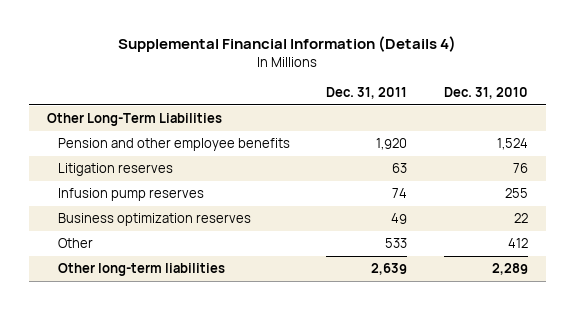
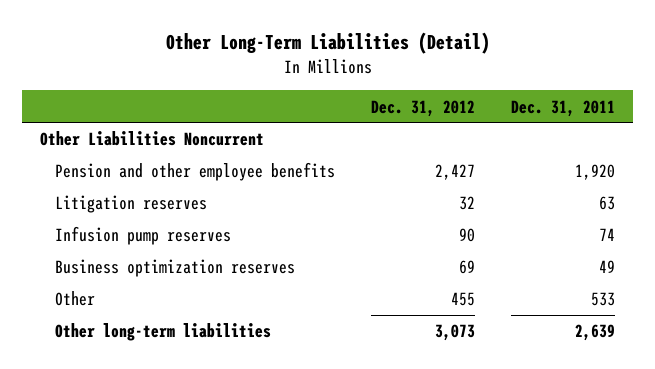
- Supplemental Financial Information (Details 4)
+ Other Long-Term Liabilities (Detail)
- | Dec. 31, 2011 | Dec. 31, 2010
+ | Dec. 31, 2012 | Dec. 31, 2011
- Other Long-Term Liabilities
+ Other Liabilities Noncurrent

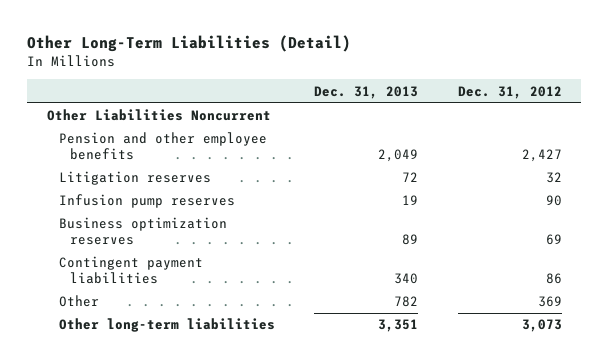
- | Dec. 31, 2012 | Dec. 31, 2011
+ | Dec. 31, 2013 | Dec. 31, 2012
- Other | 455 | 533
+ Contingent payment liabilities | 340 | 86
+ Other | 782 | 369

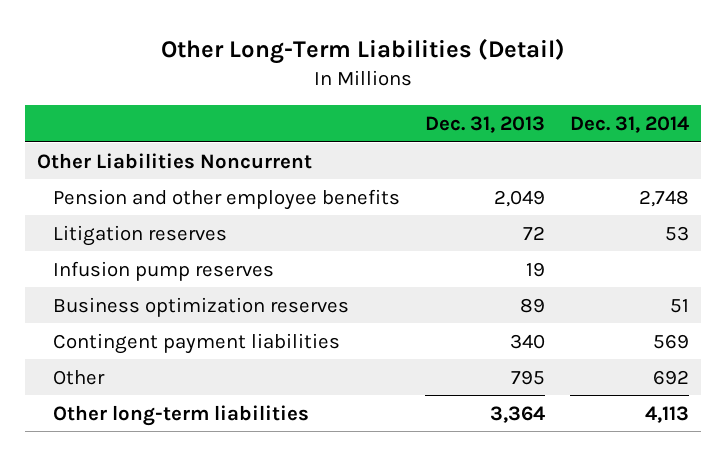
- | Dec. 31, 2013 | Dec. 31, 2012
+ | Dec. 31, 2013 | Dec. 31, 2014
- Other | 782 | 369
- Other long-term liabilities | 3,351 | 3,073
+ Other | 795 | 692
+ Other long-term liabilities | 3,364 | 4,113

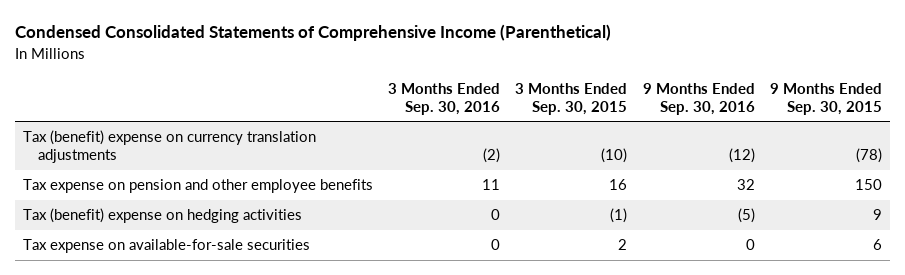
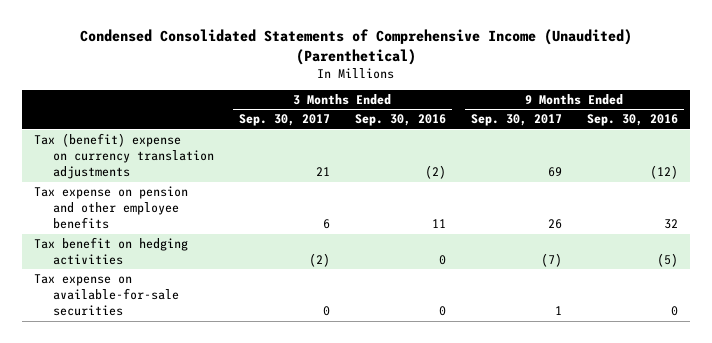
- Condensed Consolidated Statements of Comprehensive Income (Parenthetical)
+ Condensed Consolidated Statements of Comprehensive Income (Unaudited) (Parenthetical)
- | 3 Months Ended Sep. 30, 2016 | 3 Months Ended Sep. 30, 2015 | 9 Months Ended Sep. 30, 2016 | 9 Months Ended Sep. 30, 2015
+ | 3 Months Ended Sep. 30, 2017 | 3 Months Ended Sep. 30, 2016 | 9 Months Ended Sep. 30, 2017 | 9 Months Ended Sep. 30, 2016
- Tax (benefit) expense on hedging activities | 0 | (1) | (5) | 9
+ Tax benefit on hedging activities | (2) | 0 | (7) | (5)

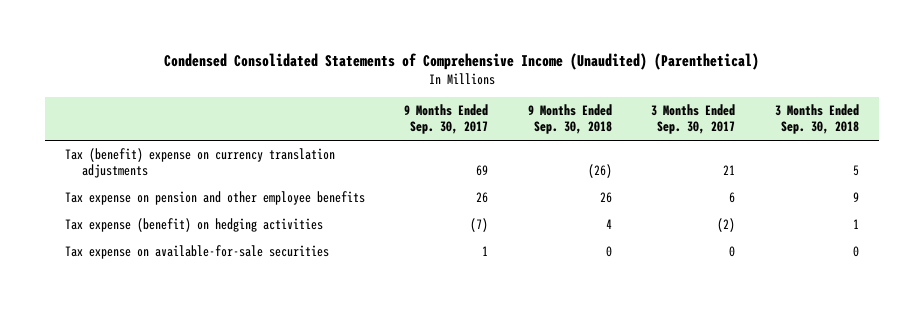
- | 3 Months Ended Sep. 30, 2017 | 3 Months Ended Sep. 30, 2016 | 9 Months Ended Sep. 30, 2017 | 9 Months Ended Sep. 30, 2016
+ | 9 Months Ended Sep. 30, 2017 | 9 Months Ended Sep. 30, 2018 | 3 Months Ended Sep. 30, 2017 | 3 Months Ended Sep. 30, 2018
- Tax benefit on hedging activities | (2) | 0 | (7) | (5)
+ Tax expense (benefit) on hedging activities | (7) | 4 | (2) | 1

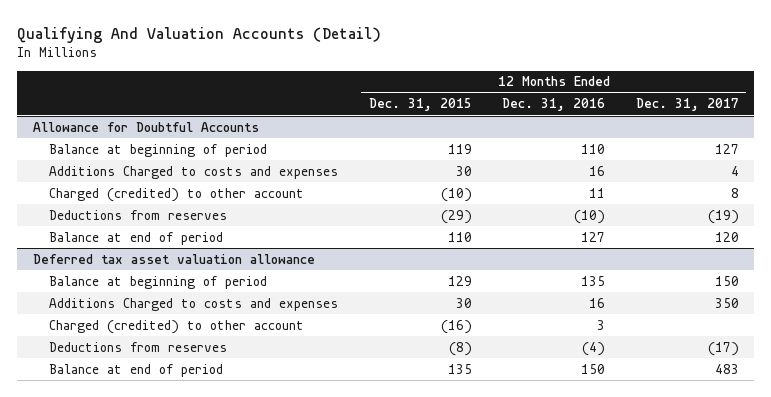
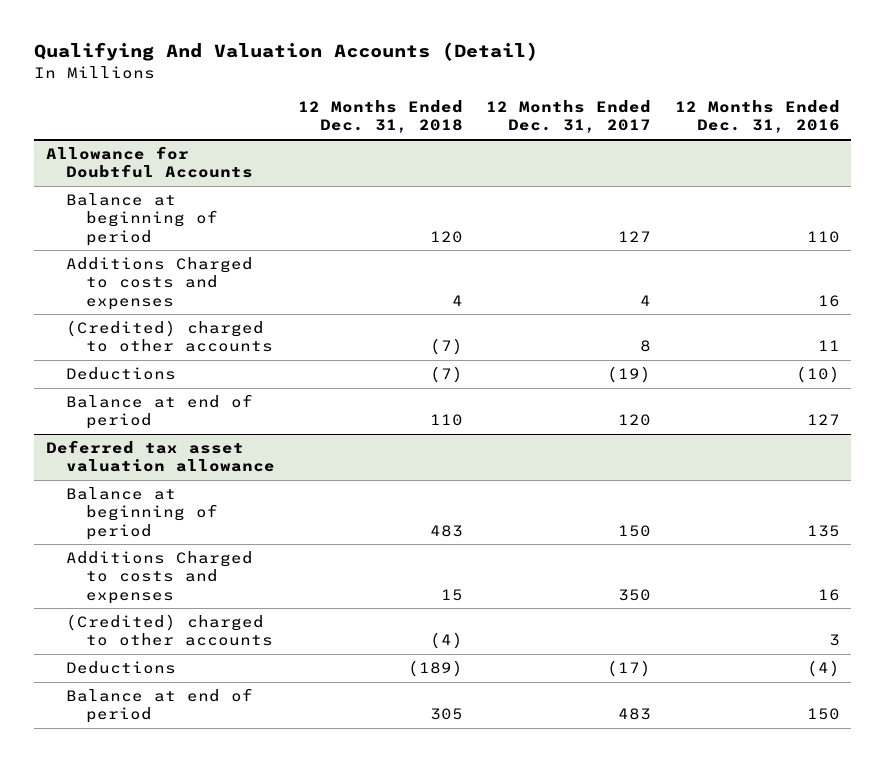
- | 12 Months Ended Dec. 31, 2015 | 12 Months Ended Dec. 31, 2016 | 12 Months Ended Dec. 31, 2017
+ | 12 Months Ended Dec. 31, 2018 | 12 Months Ended Dec. 31, 2017 | 12 Months Ended Dec. 31, 2016
@ Allowance for Doubtful Accounts
- Charged (credited) to other account | (10) | 11 | 8
- Deductions from reserves | (29) | (10) | (19)
+ (Credited) charged to other accounts | (7) | 8 | 11
+ Deductions | (7) | (19) | (10)
@ Deferred tax asset valuation allowance
- Charged (credited) to other account | (16) | 3 |
- Deductions from reserves | (8) | (4) | (17)
+ (Credited) charged to other accounts | (4) | | 3
+ Deductions | (189) | (17) | (4)

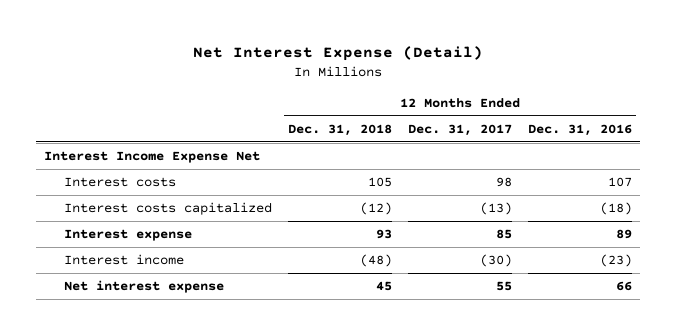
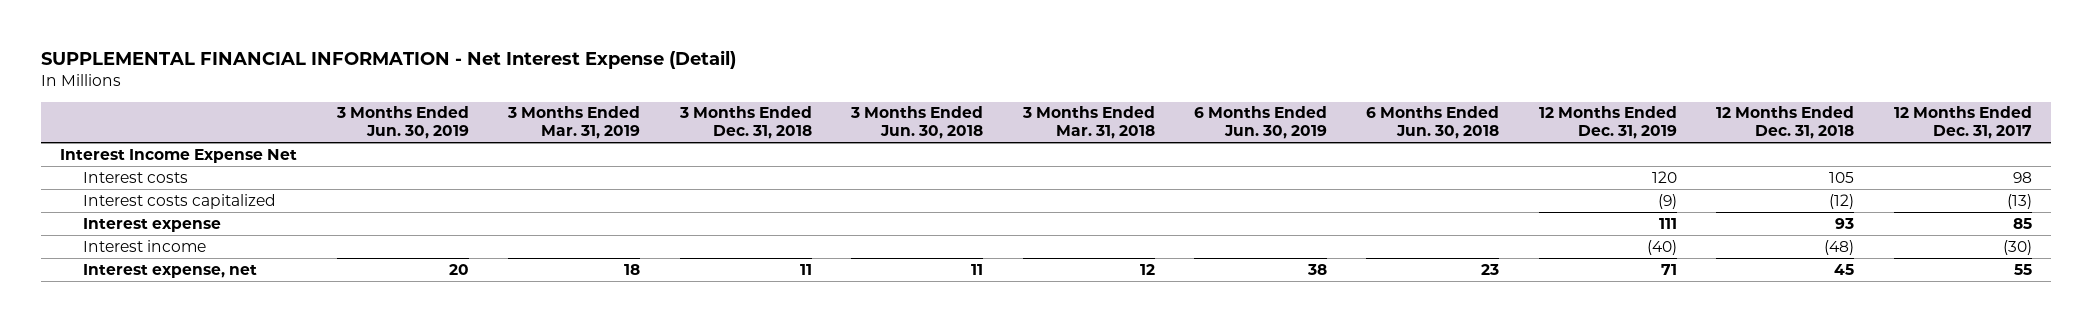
- Net Interest Expense (Detail)
+ SUPPLEMENTAL FINANCIAL INFORMATION - Net Interest Expense (Detail)
- | 12 Months Ended Dec. 31, 2018 | 12 Months Ended Dec. 31, 2017 | 12 Months Ended Dec. 31, 2016
+ | 3 Months Ended Jun. 30, 2019 | 3 Months Ended Mar. 31, 2019 | 3 Months Ended Dec. 31, 2018 | 3 Months Ended Jun. 30, 2018 | 3 Months Ended Mar. 31, 2018 | 6 Months Ended Jun. 30, 2019 | 6 Months Ended Jun. 30, 2018 | 12 Months Ended Dec. 31, 2019 | 12 Months Ended Dec. 31, 2018 | 12 Months Ended Dec. 31, 2017
- Net interest expense | 45 | 55 | 66
+ Interest expense, net | 20 | 18 | 11 | 11 | 12 | 38 | 23 | 71 | 45 | 55

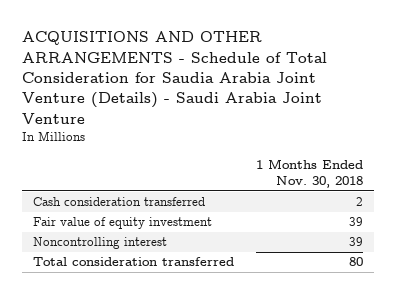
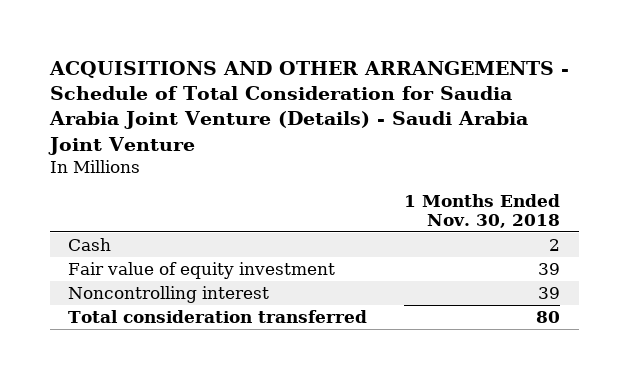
- Cash consideration transferred | 2
+ Cash | 2

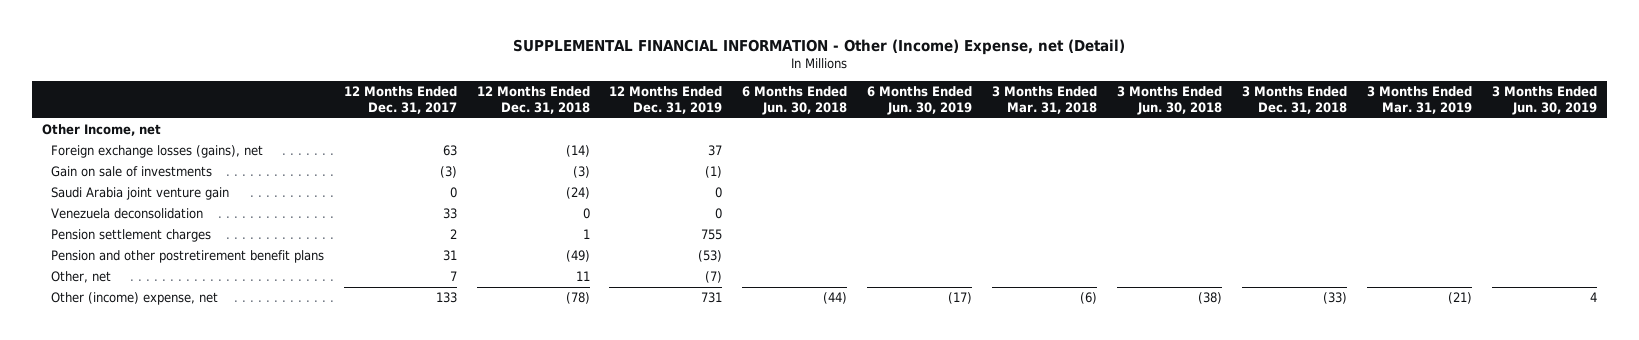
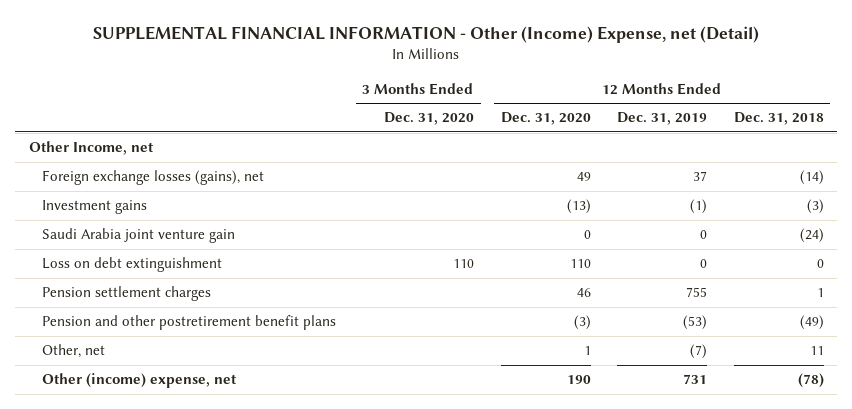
- | 12 Months Ended Dec. 31, 2017 | 12 Months Ended Dec. 31, 2018 | 12 Months Ended Dec. 31, 2019 | 6 Months Ended Jun. 30, 2018 | 6 Months Ended Jun. 30, 2019 | 3 Months Ended Mar. 31, 2018 | 3 Months Ended Jun. 30, 2018 | 3 Months Ended Dec. 31, 2018 | 3 Months Ended Mar. 31, 2019 | 3 Months Ended Jun. 30, 2019
+ | 3 Months Ended Dec. 31, 2020 | 12 Months Ended Dec. 31, 2020 | 12 Months Ended Dec. 31, 2019 | 12 Months Ended Dec. 31, 2018
- Gain on sale of investments | (3) | (3) | (1) | | | | | | |
+ Investment gains | | (13) | (1) | (3)
- Venezuela deconsolidation | 33 | 0 | 0 | | | | | | |
+ Loss on debt extinguishment | 110 | 110 | 0 | 0

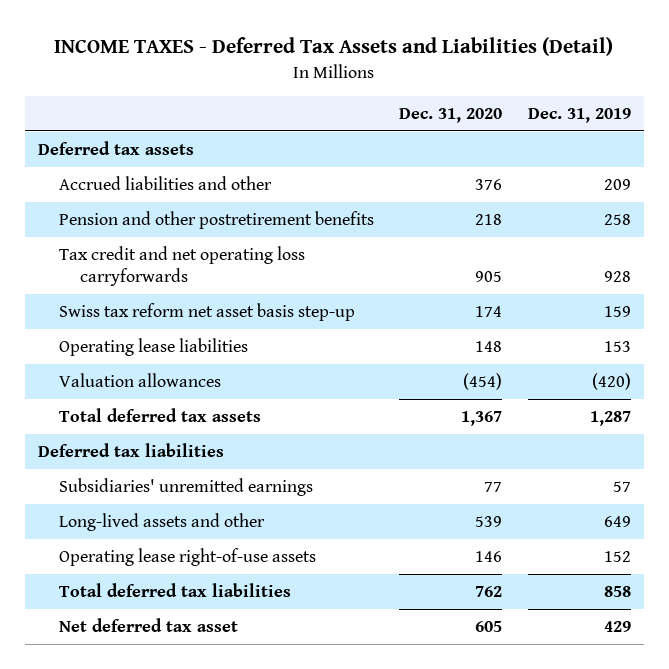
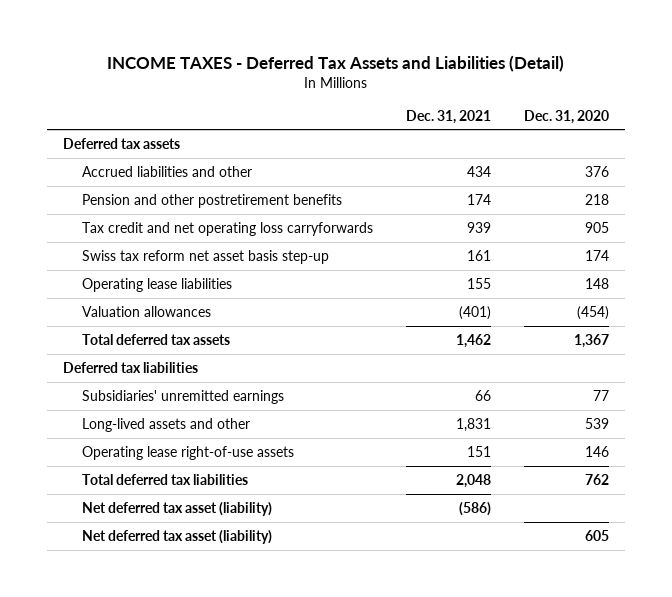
- | Dec. 31, 2020 | Dec. 31, 2019
+ | Dec. 31, 2021 | Dec. 31, 2020
- Net deferred tax asset | 605 | 429
+ Net deferred tax asset (liability) | (586) |
+ Net deferred tax asset (liability) | | 605

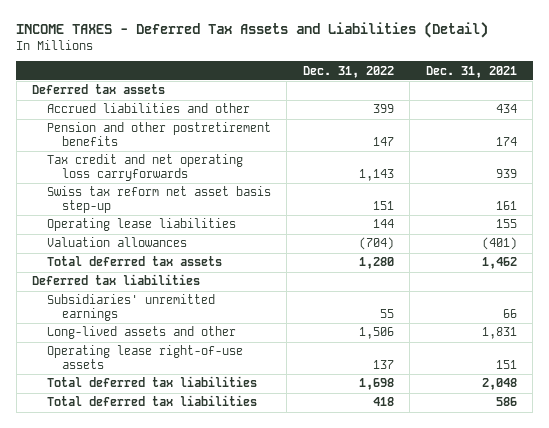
- | Dec. 31, 2021 | Dec. 31, 2020
+ | Dec. 31, 2022 | Dec. 31, 2021
- Net deferred tax asset (liability) | (586) |
- Net deferred tax asset (liability) | | 605
+ Total deferred tax liabilities | 418 | 586

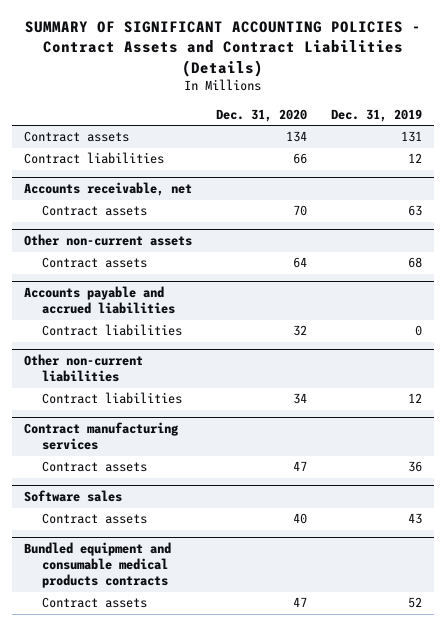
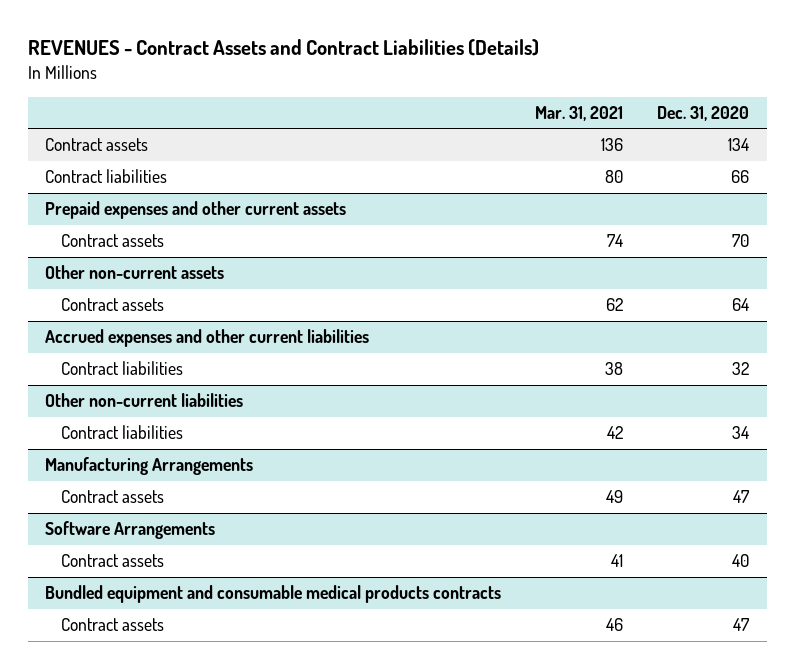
- SUMMARY OF SIGNIFICANT ACCOUNTING POLICIES - Contract Assets and Contract Liabilities (Details)
+ REVENUES - Contract Assets and Contract Liabilities (Details)
- | Dec. 31, 2020 | Dec. 31, 2019
+ | Mar. 31, 2021 | Dec. 31, 2020
- Accounts receivable, net
+ Prepaid expenses and other current assets
- Accounts payable and accrued liabilities
+ Accrued expenses and other current liabilities
- Contract manufacturing services
+ Manufacturing Arrangements
- Software sales
+ Software Arrangements

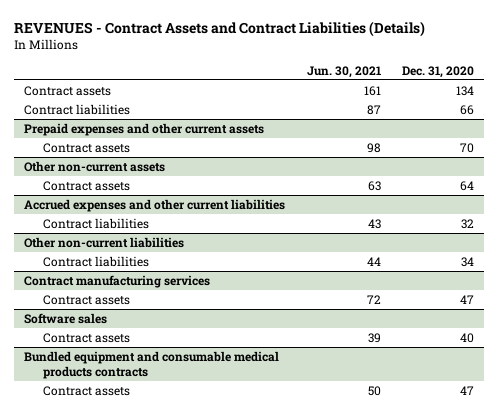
- | Mar. 31, 2021 | Dec. 31, 2020
+ | Jun. 30, 2021 | Dec. 31, 2020
- Manufacturing Arrangements
+ Contract manufacturing services
- Software Arrangements
+ Software sales

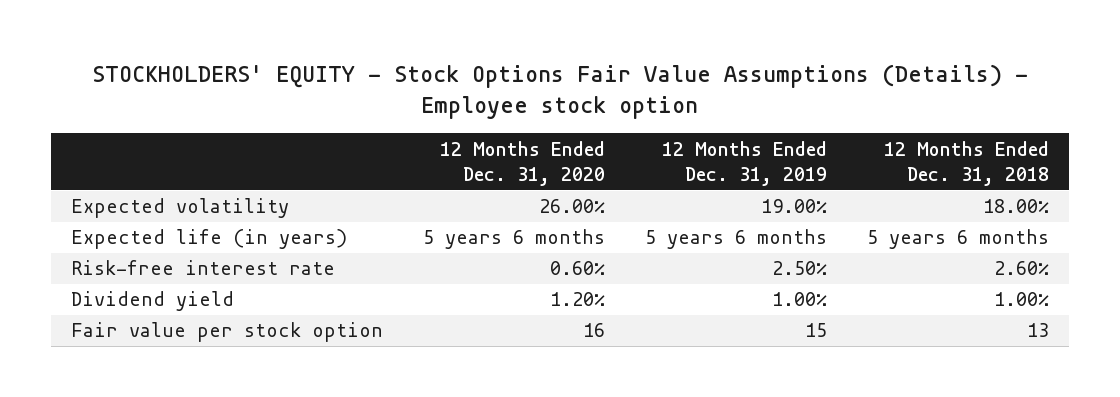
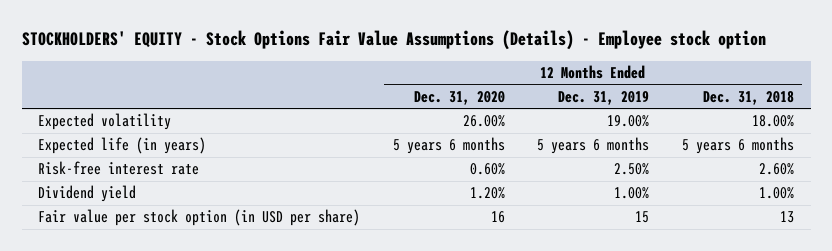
- Fair value per stock option | 16 | 15 | 13
+ Fair value per stock option (in USD per share) | 16 | 15 | 13

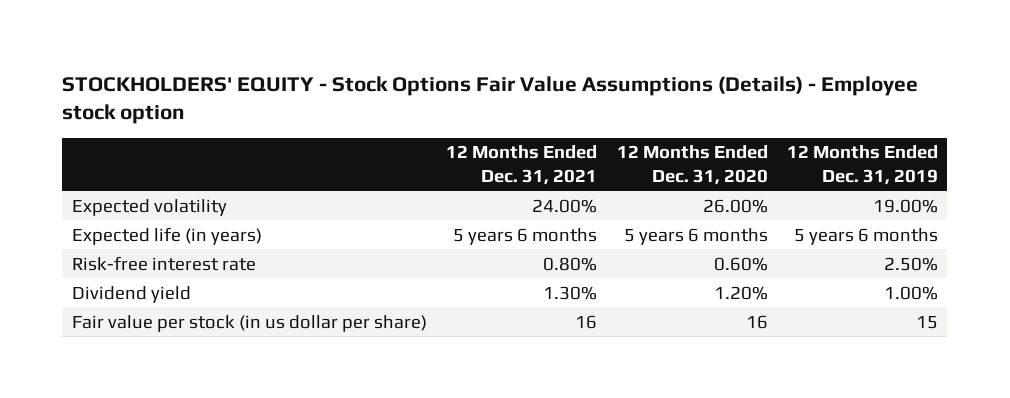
- | 12 Months Ended Dec. 31, 2020 | 12 Months Ended Dec. 31, 2019 | 12 Months Ended Dec. 31, 2018
+ | 12 Months Ended Dec. 31, 2021 | 12 Months Ended Dec. 31, 2020 | 12 Months Ended Dec. 31, 2019
- Fair value per stock option (in USD per share) | 16 | 15 | 13
+ Fair value per stock (in us dollar per share) | 16 | 16 | 15

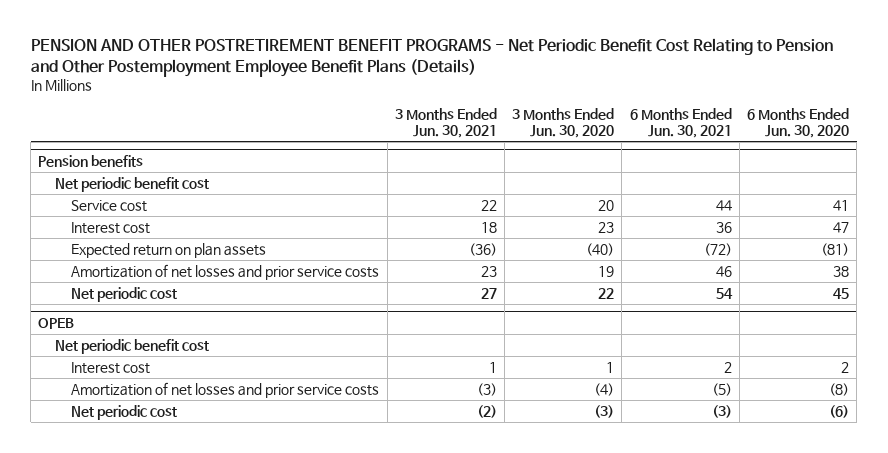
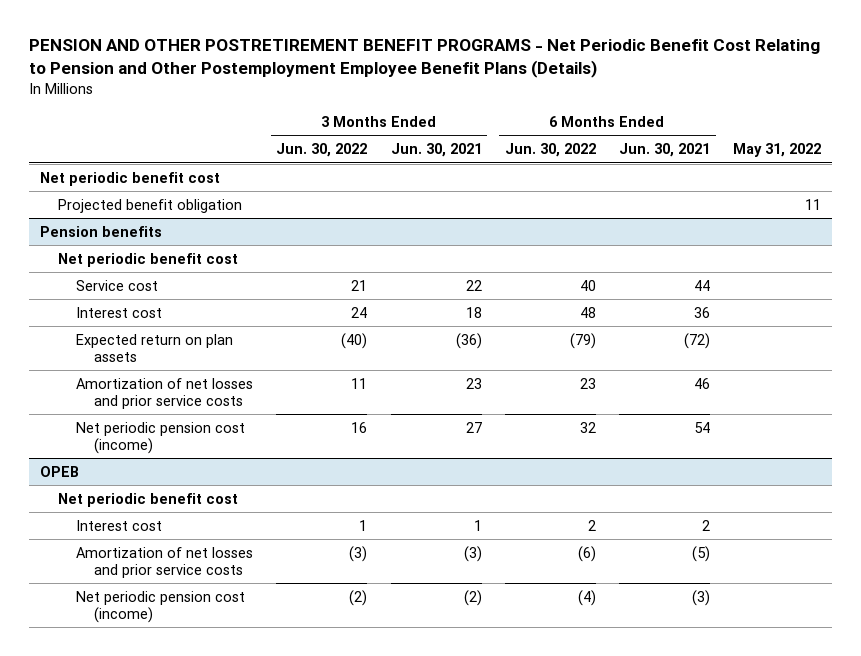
- | 3 Months Ended Jun. 30, 2021 | 3 Months Ended Jun. 30, 2020 | 6 Months Ended Jun. 30, 2021 | 6 Months Ended Jun. 30, 2020
+ | 3 Months Ended Jun. 30, 2022 | 3 Months Ended Jun. 30, 2021 | 6 Months Ended Jun. 30, 2022 | 6 Months Ended Jun. 30, 2021 | May 31, 2022
+ Net periodic benefit cost
+ Projected benefit obligation | | | | | 11
@ Pension benefits
- Net periodic cost | 27 | 22 | 54 | 45
+ Net periodic pension cost (income) | 16 | 27 | 32 | 54 |
@ OPEB
- Net periodic cost | (2) | (3) | (3) | (6)
+ Net periodic pension cost (income) | (2) | (2) | (4) | (3) |

